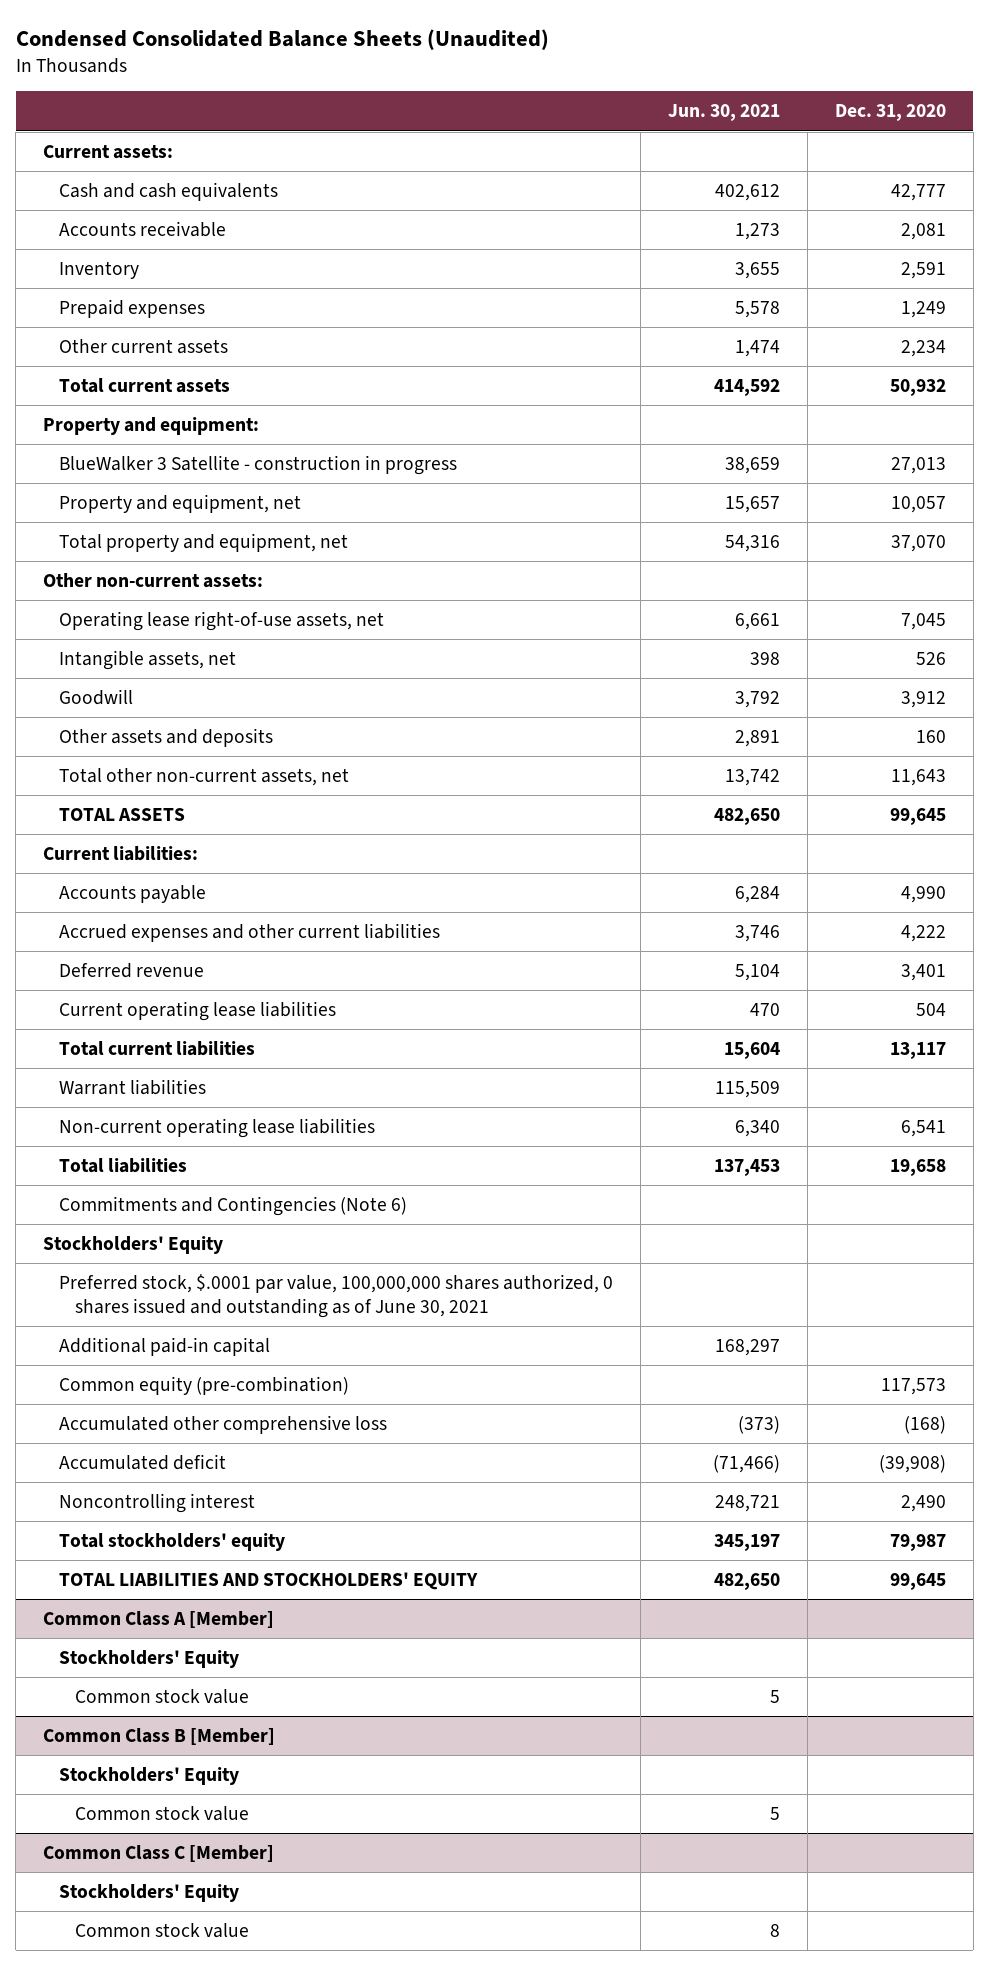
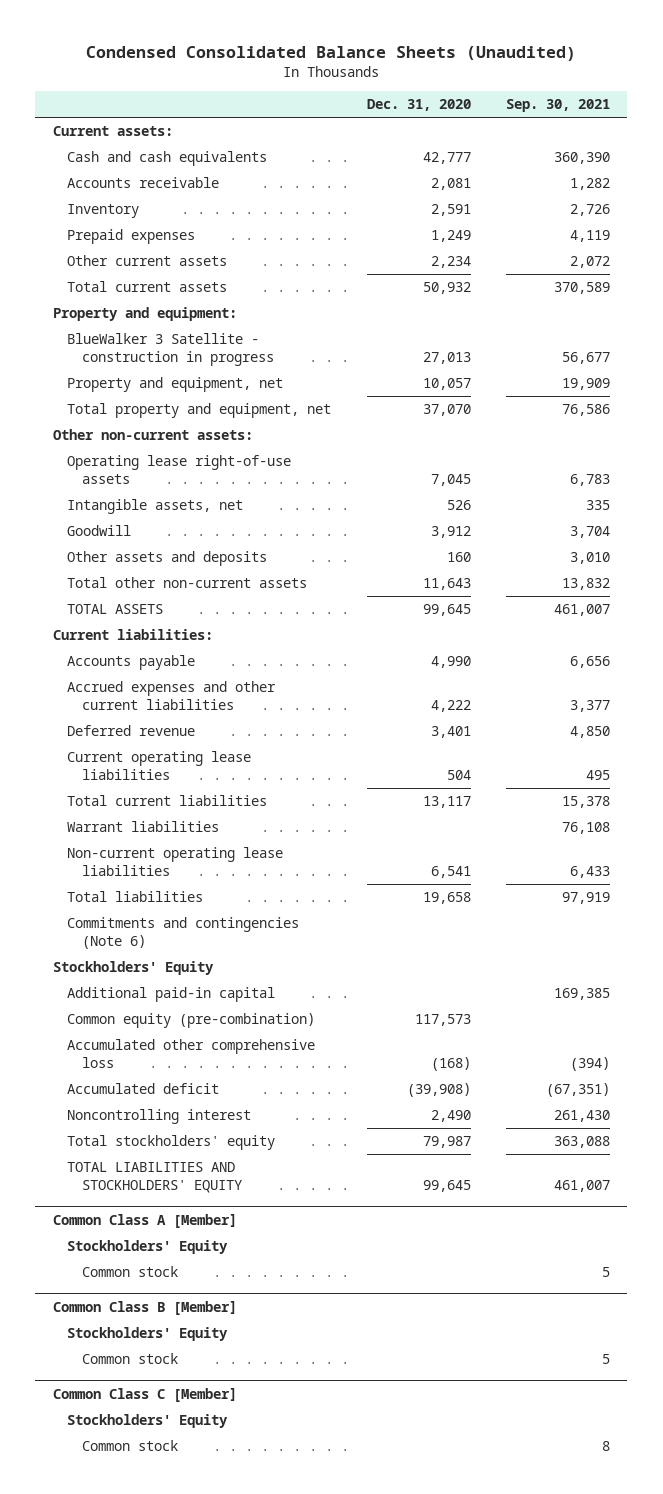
- | Jun. 30, 2021 | Dec. 31, 2020
+ | Dec. 31, 2020 | Sep. 30, 2021
- Operating lease right-of-use assets, net | 6,661 | 7,045
+ Operating lease right-of-use assets | 7,045 | 6,783
- Total other non-current assets, net | 13,742 | 11,643
+ Total other non-current assets | 11,643 | 13,832
- Commitments and Contingencies (Note 6)
+ Commitments and contingencies (Note 6)
- Preferred stock, $.0001 par value, 100,000,000 shares authorized, 0 shares issued and outstanding as of June 30, 2021
@ Common Class A [Member]
- Common stock value | 5 |
+ Common stock | | 5
@ Common Class B [Member]
- Common stock value | 5 |
+ Common stock | | 5
@ Common Class C [Member]
- Common stock value | 8 |
+ Common stock | | 8

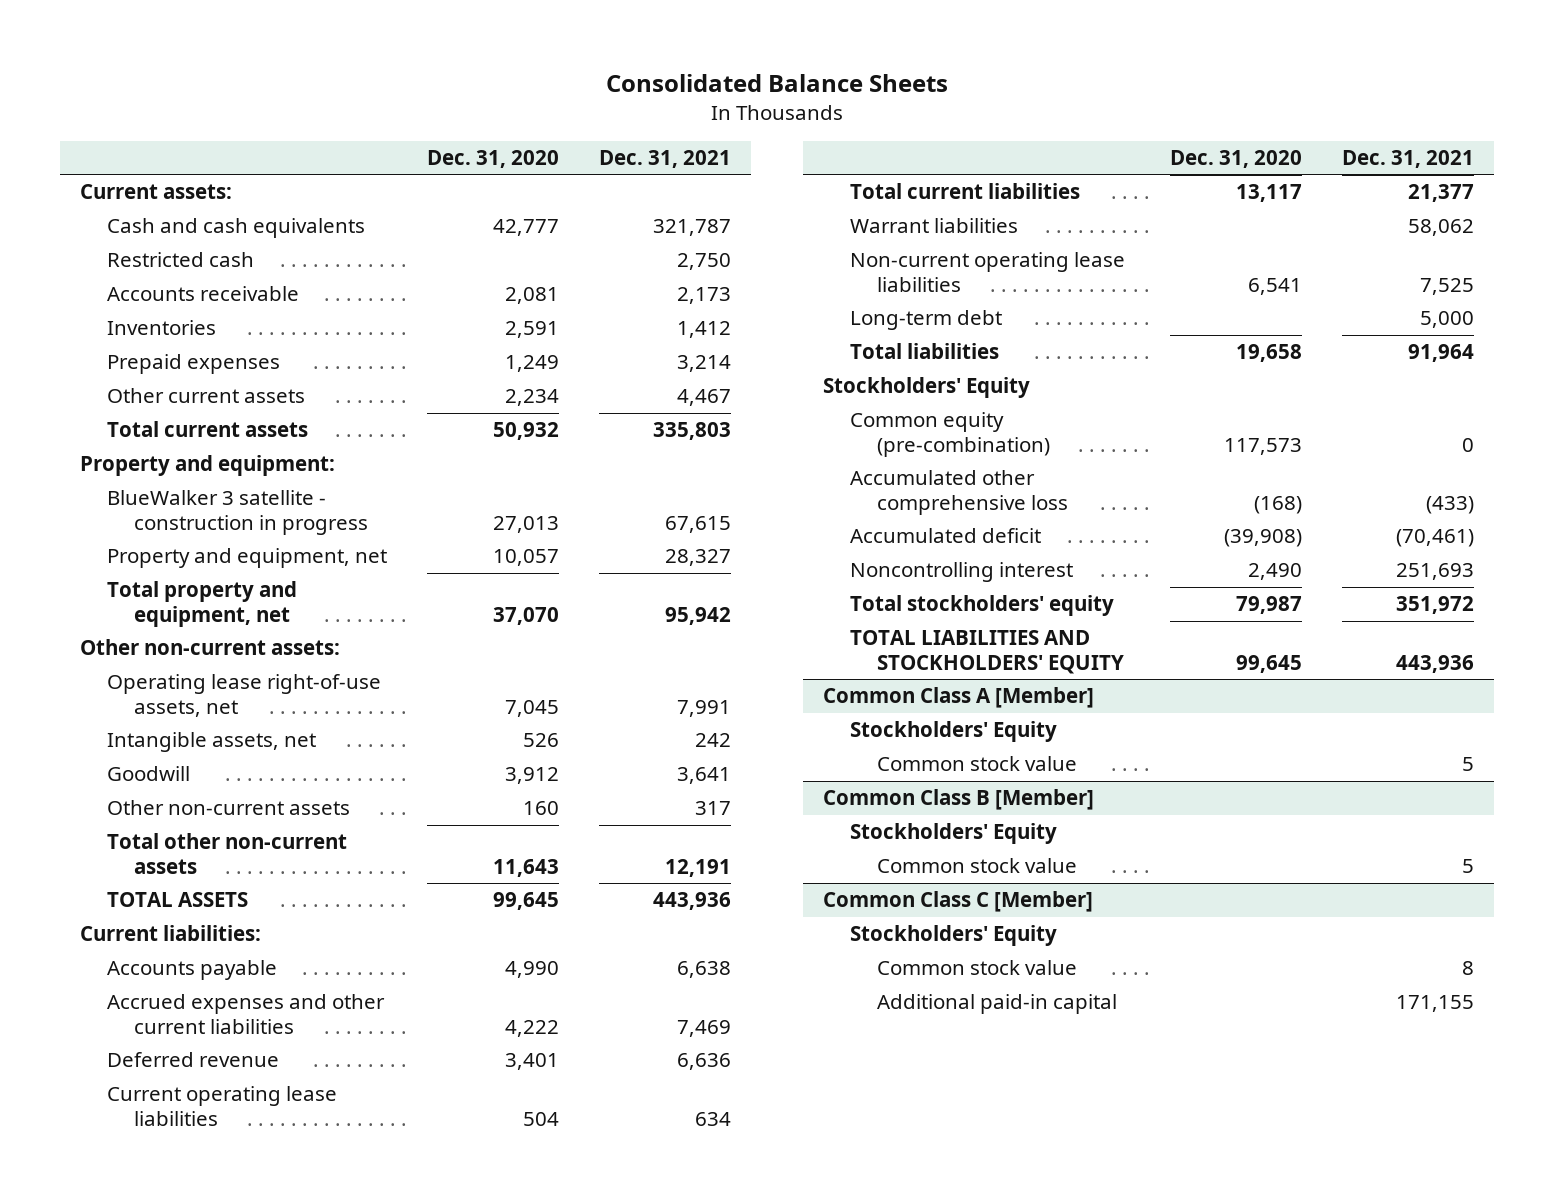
- Condensed Consolidated Balance Sheets (Unaudited)
+ Consolidated Balance Sheets
- | Dec. 31, 2020 | Sep. 30, 2021
+ | Dec. 31, 2020 | Dec. 31, 2021
+ Restricted cash | | 2,750
- Inventory | 2,591 | 2,726
+ Inventories | 2,591 | 1,412
- BlueWalker 3 Satellite - construction in progress | 27,013 | 56,677
+ BlueWalker 3 satellite - construction in progress | 27,013 | 67,615
- Operating lease right-of-use assets | 7,045 | 6,783
+ Operating lease right-of-use assets, net | 7,045 | 7,991
- Other assets and deposits | 160 | 3,010
+ Other non-current assets | 160 | 317
+ Long-term debt | | 5,000
- Commitments and contingencies (Note 6)
- Additional paid-in capital | | 169,385
@ Common Class A [Member]
- Common stock | | 5
+ Common stock value | | 5
@ Common Class B [Member]
- Common stock | | 5
+ Common stock value | | 5
@ Common Class C [Member]
- Common stock | | 8
+ Common stock value | | 8
+ Additional paid-in capital | | 171,155

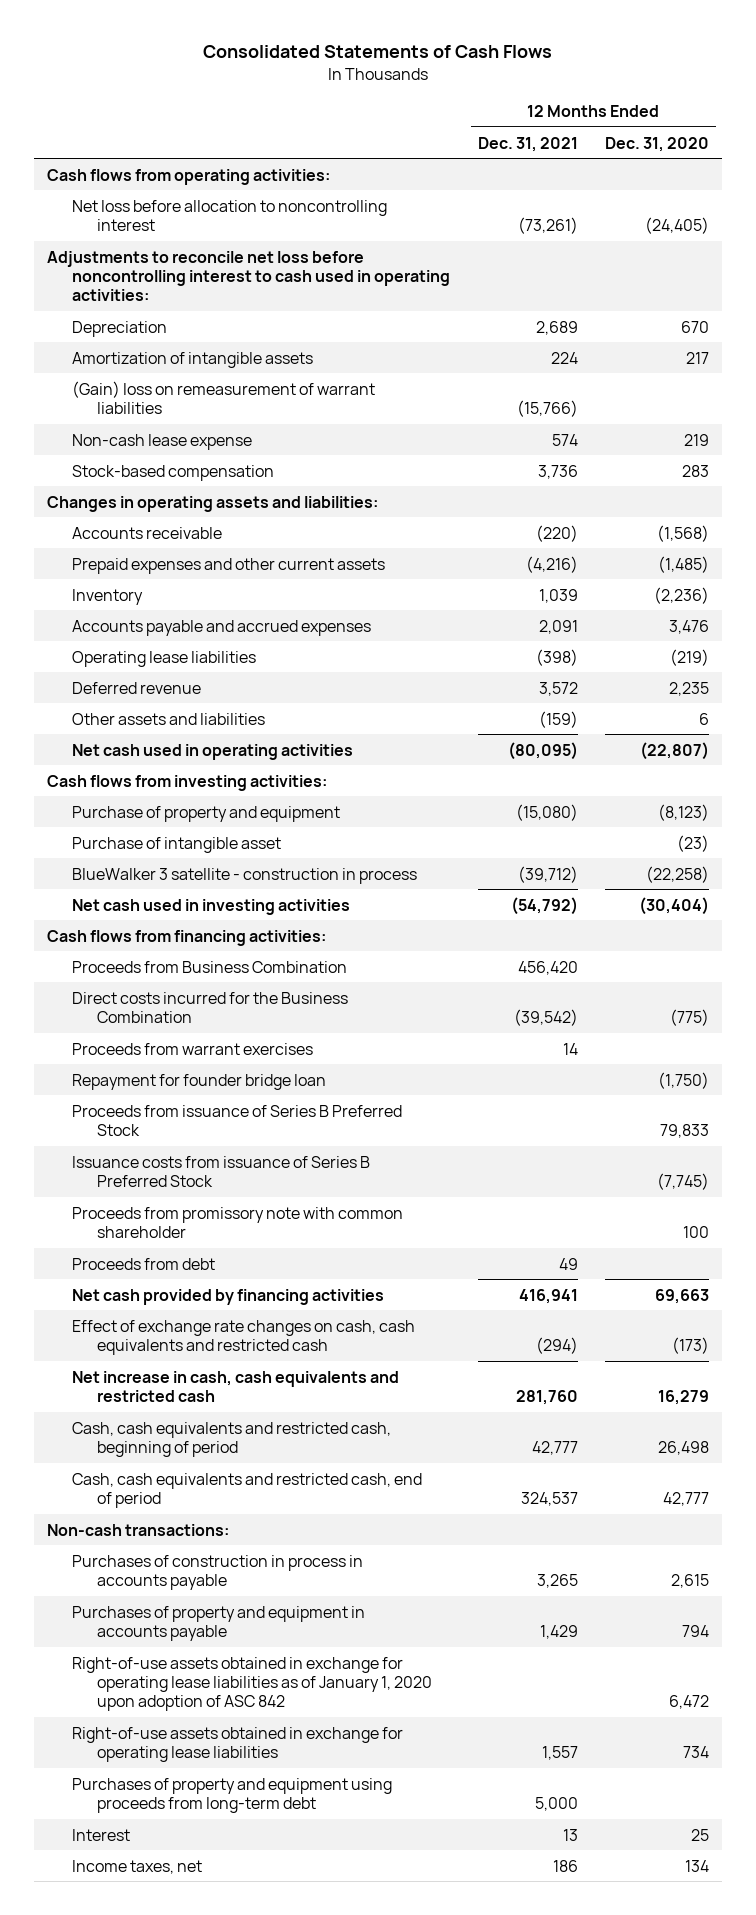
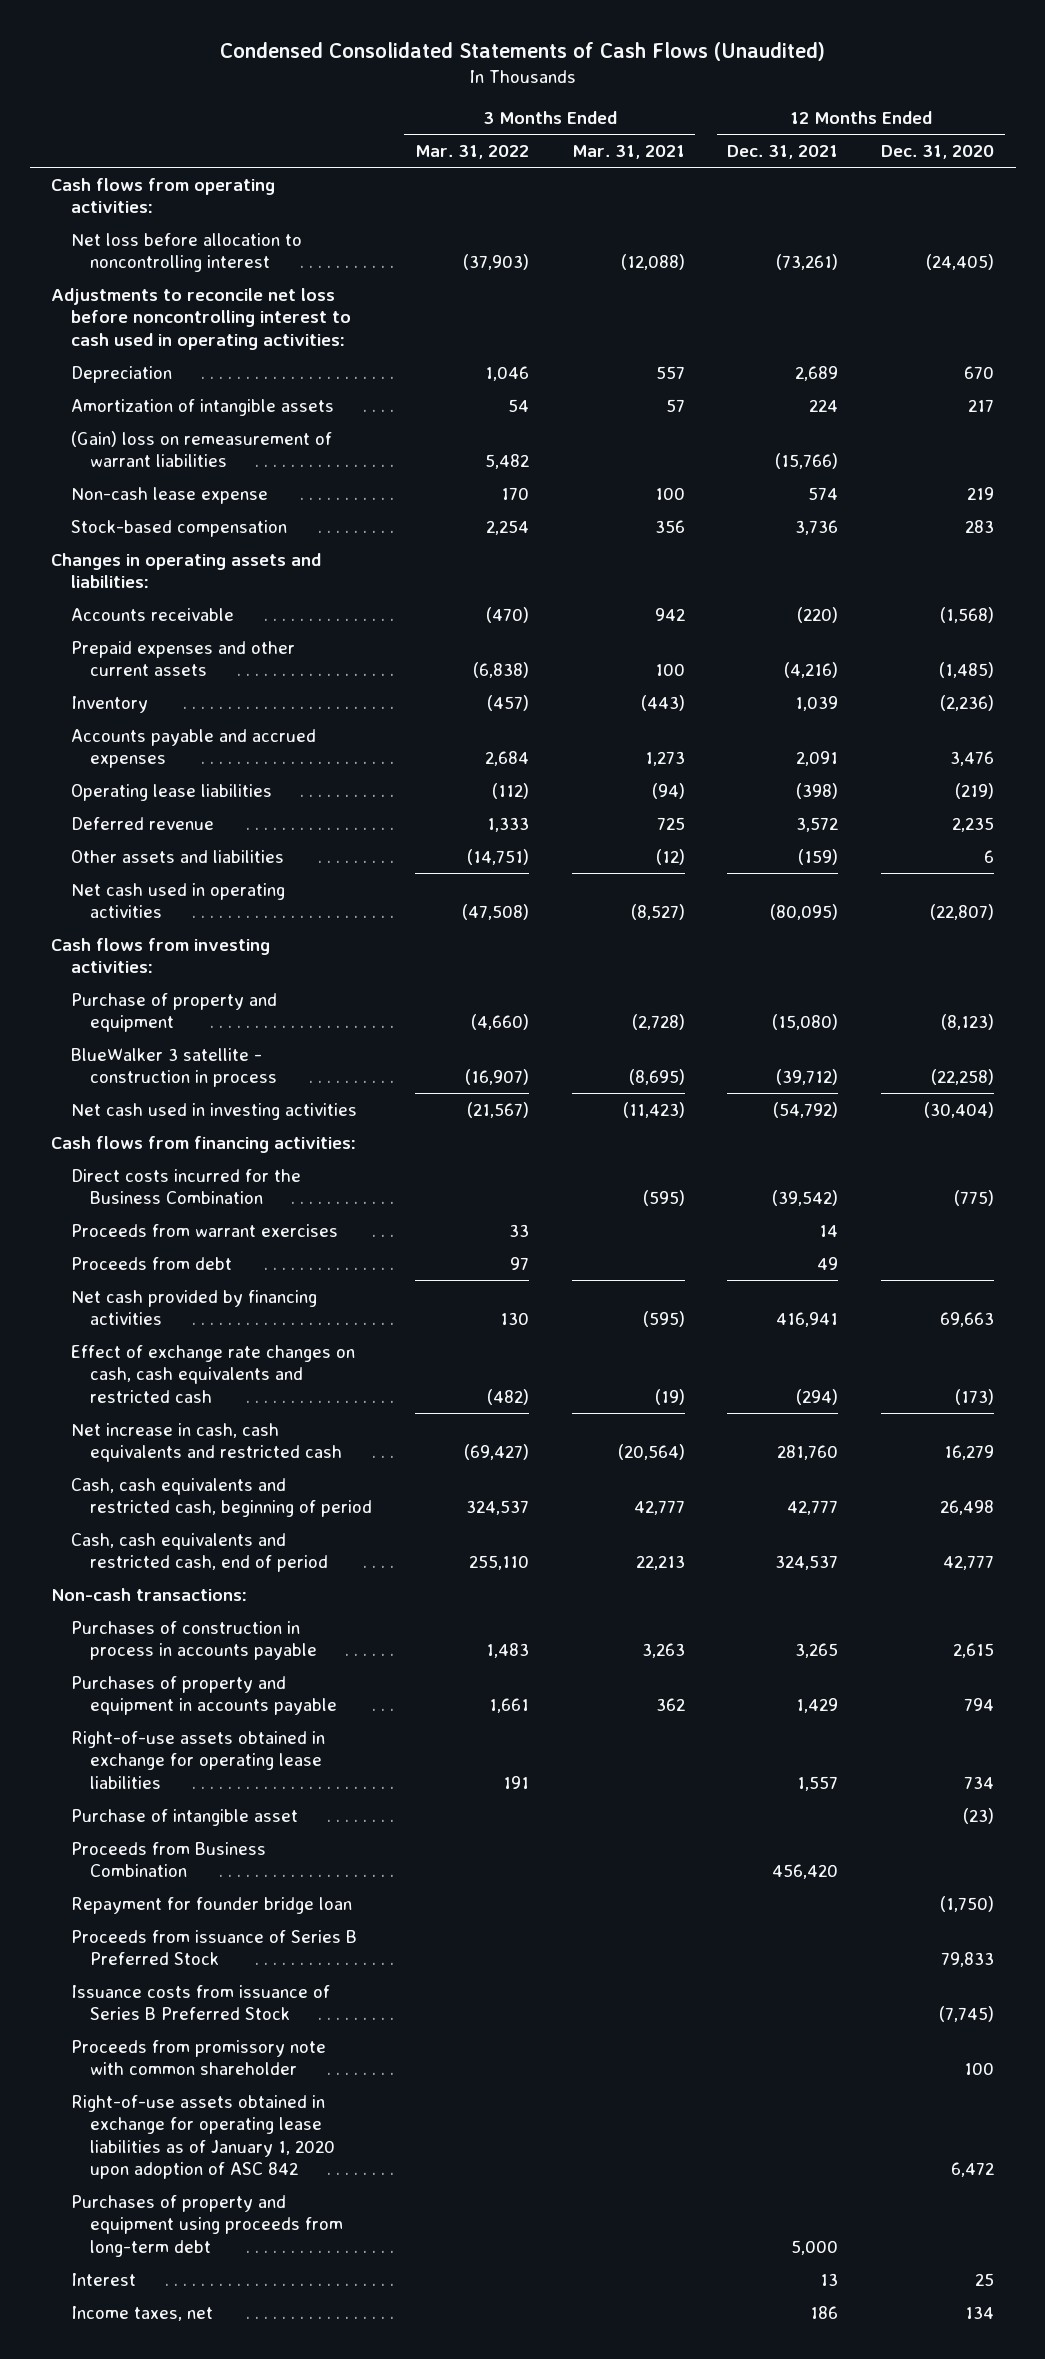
- Consolidated Statements of Cash Flows
+ Condensed Consolidated Statements of Cash Flows (Unaudited)
- | 12 Months Ended Dec. 31, 2021 | 12 Months Ended Dec. 31, 2020
+ | 3 Months Ended Mar. 31, 2022 | 3 Months Ended Mar. 31, 2021 | 12 Months Ended Dec. 31, 2021 | 12 Months Ended Dec. 31, 2020
moved down: Purchase of intangible asset | | | | (23)
moved down: Proceeds from Business Combination | | | 456,420 |
moved down: Repayment for founder bridge loan | | | | (1,750)
moved down: Proceeds from issuance of Series B Preferred Stock | | | | 79,833
moved down: Issuance costs from issuance of Series B Preferred Stock | | | | (7,745)
moved down: Proceeds from promissory note with common shareholder | | | | 100
moved down: Right-of-use assets obtained in exchange for operating lease liabilities as of January 1, 2020 upon adoption of ASC 842 | | | | 6,472

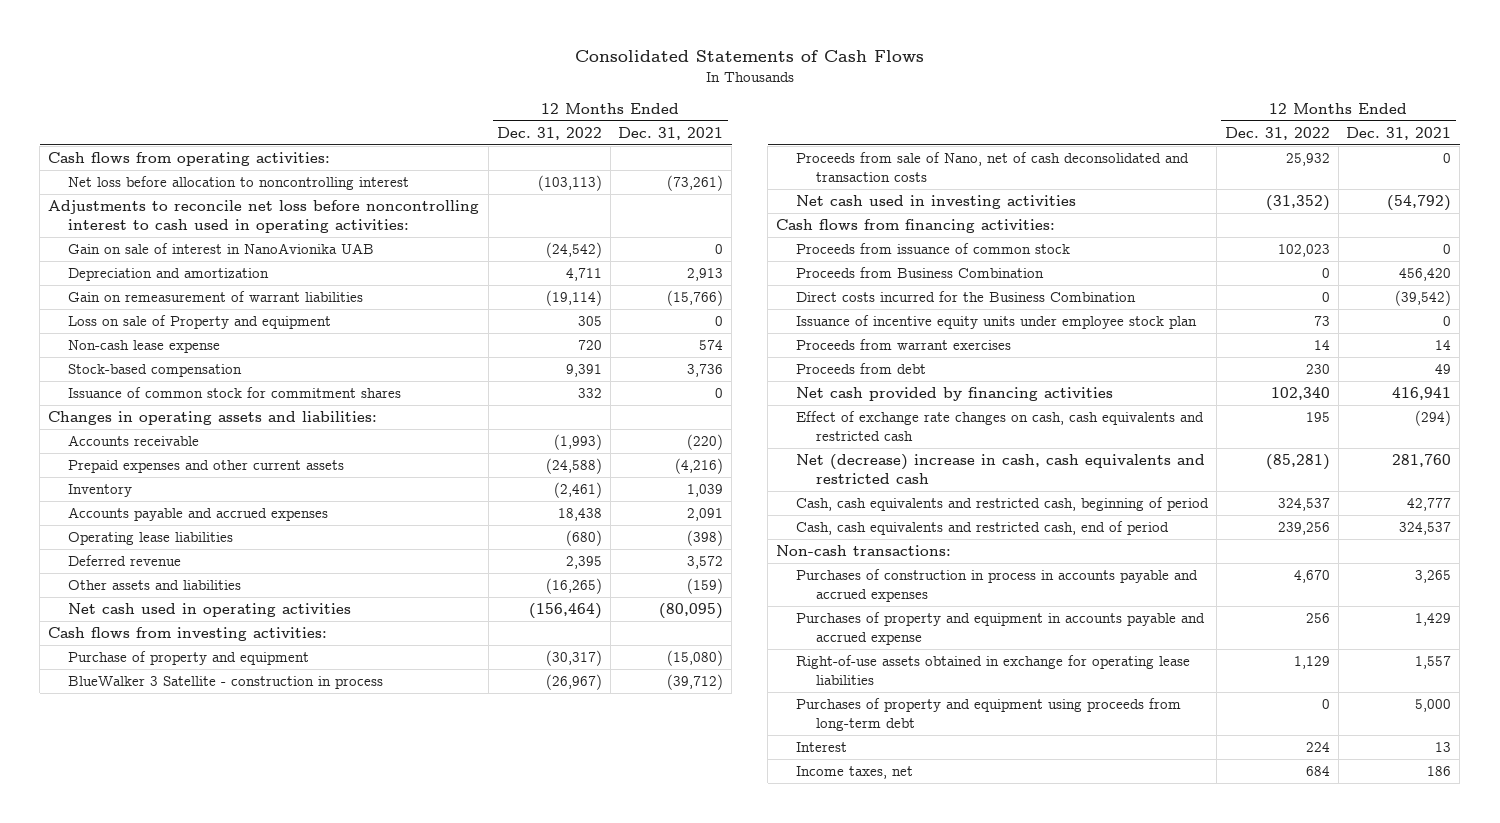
- Condensed Consolidated Statements of Cash Flows (Unaudited)
+ Consolidated Statements of Cash Flows
- | 3 Months Ended Mar. 31, 2022 | 3 Months Ended Mar. 31, 2021 | 12 Months Ended Dec. 31, 2021 | 12 Months Ended Dec. 31, 2020
+ | 12 Months Ended Dec. 31, 2022 | 12 Months Ended Dec. 31, 2021
- Depreciation | 1,046 | 557 | 2,689 | 670
- Amortization of intangible assets | 54 | 57 | 224 | 217
- (Gain) loss on remeasurement of warrant liabilities | 5,482 | | (15,766) |
+ Gain on sale of interest in NanoAvionika UAB | (24,542) | 0
+ Depreciation and amortization | 4,711 | 2,913
+ Gain on remeasurement of warrant liabilities | (19,114) | (15,766)
+ Loss on sale of Property and equipment | 305 | 0
+ Issuance of common stock for commitment shares | 332 | 0
- BlueWalker 3 satellite - construction in process | (16,907) | (8,695) | (39,712) | (22,258)
+ BlueWalker 3 Satellite - construction in process | (26,967) | (39,712)
+ Proceeds from sale of Nano, net of cash deconsolidated and transaction costs | 25,932 | 0
+ Proceeds from issuance of common stock | 102,023 | 0
moved up: Proceeds from Business Combination | 0 | 456,420
+ Issuance of incentive equity units under employee stock plan | 73 | 0
- Net increase in cash, cash equivalents and restricted cash | (69,427) | (20,564) | 281,760 | 16,279
+ Net (decrease) increase in cash, cash equivalents and restricted cash | (85,281) | 281,760
- Purchases of construction in process in accounts payable | 1,483 | 3,263 | 3,265 | 2,615
- Purchases of property and equipment in accounts payable | 1,661 | 362 | 1,429 | 794
+ Purchases of construction in process in accounts payable and accrued expenses | 4,670 | 3,265
+ Purchases of property and equipment in accounts payable and accrued expense | 256 | 1,429
- Purchase of intangible asset | | | | (23)
- Repayment for founder bridge loan | | | | (1,750)
- Proceeds from issuance of Series B Preferred Stock | | | | 79,833
- Issuance costs from issuance of Series B Preferred Stock | | | | (7,745)
- Proceeds from promissory note with common shareholder | | | | 100
- Right-of-use assets obtained in exchange for operating lease liabilities as of January 1, 2020 upon adoption of ASC 842 | | | | 6,472

